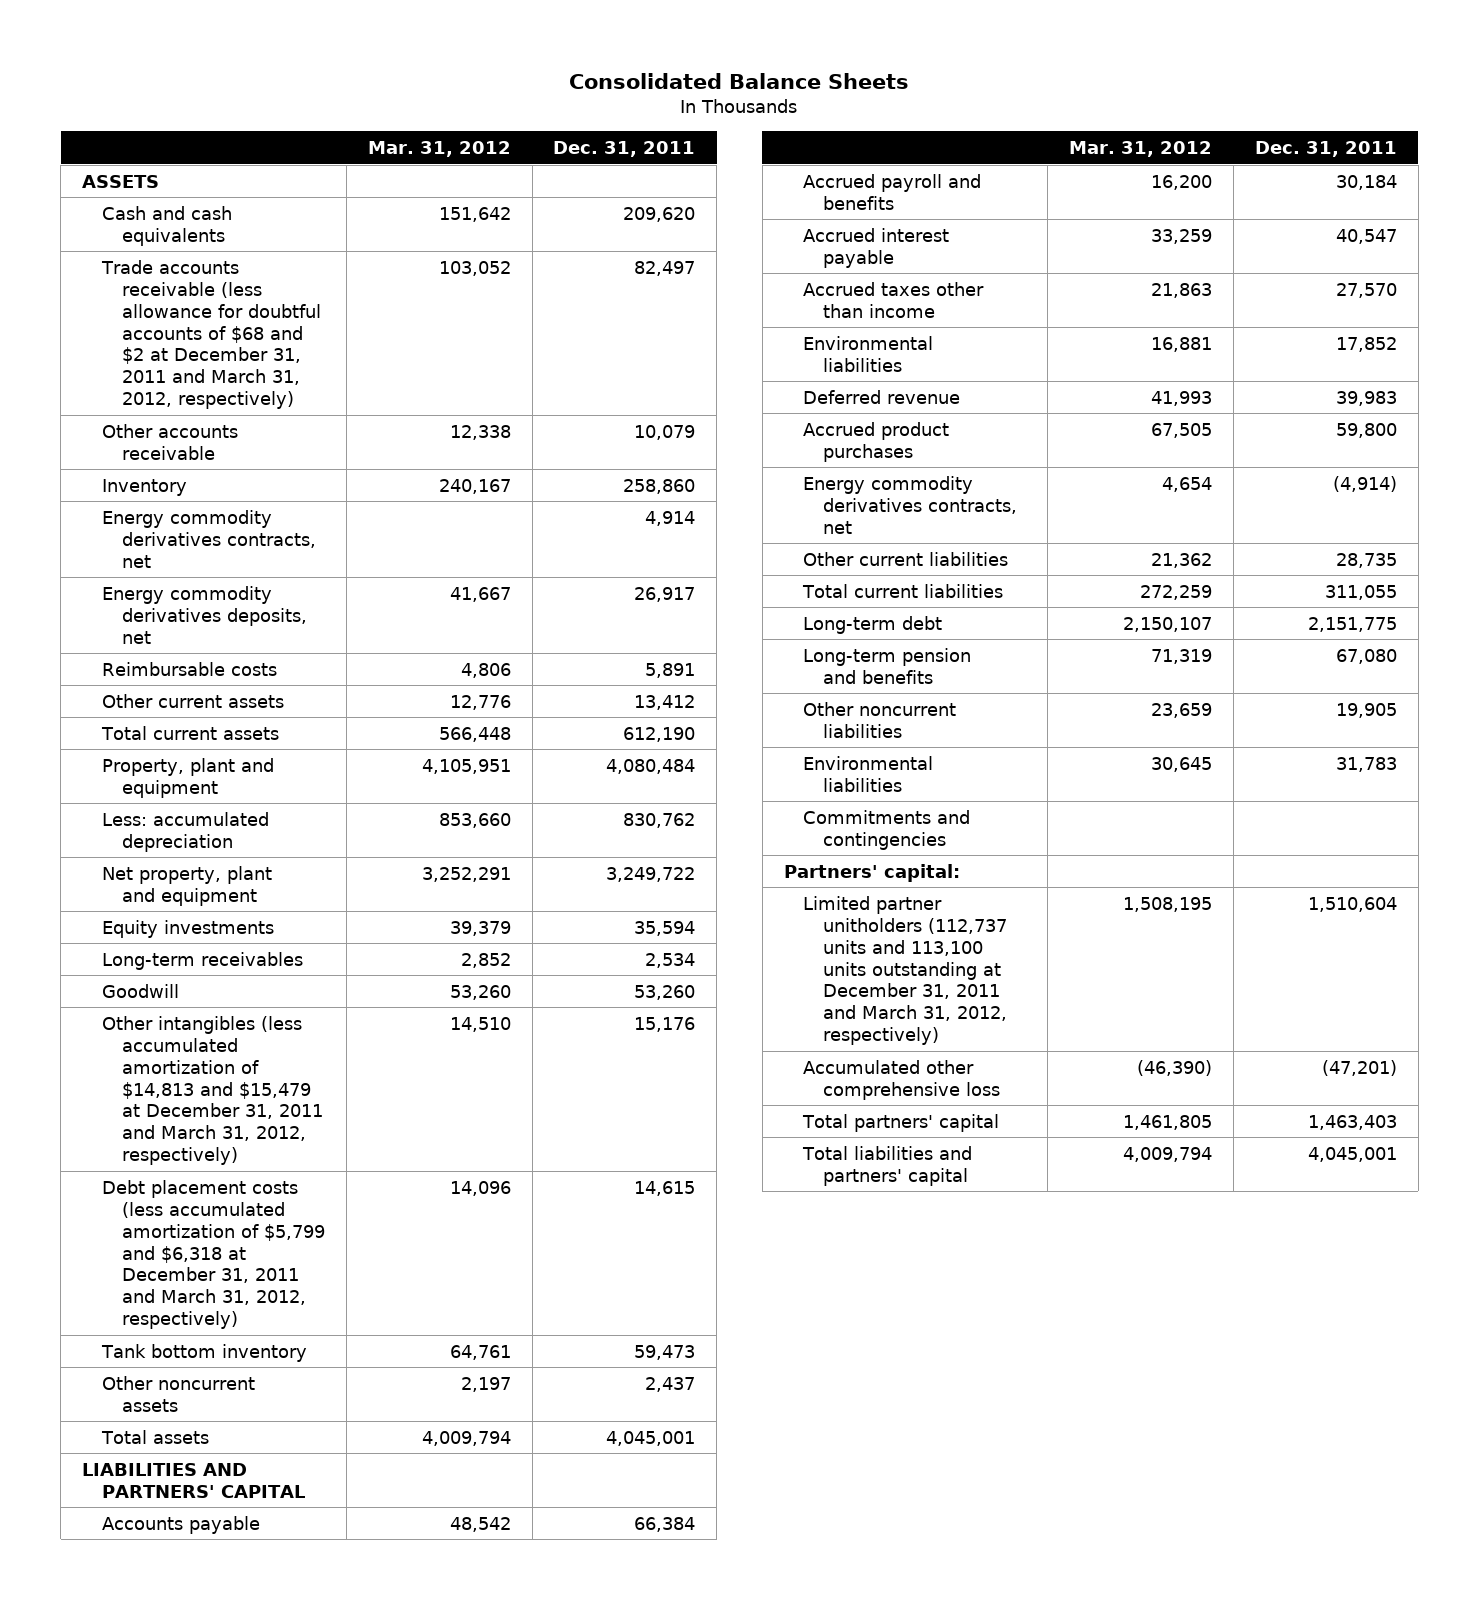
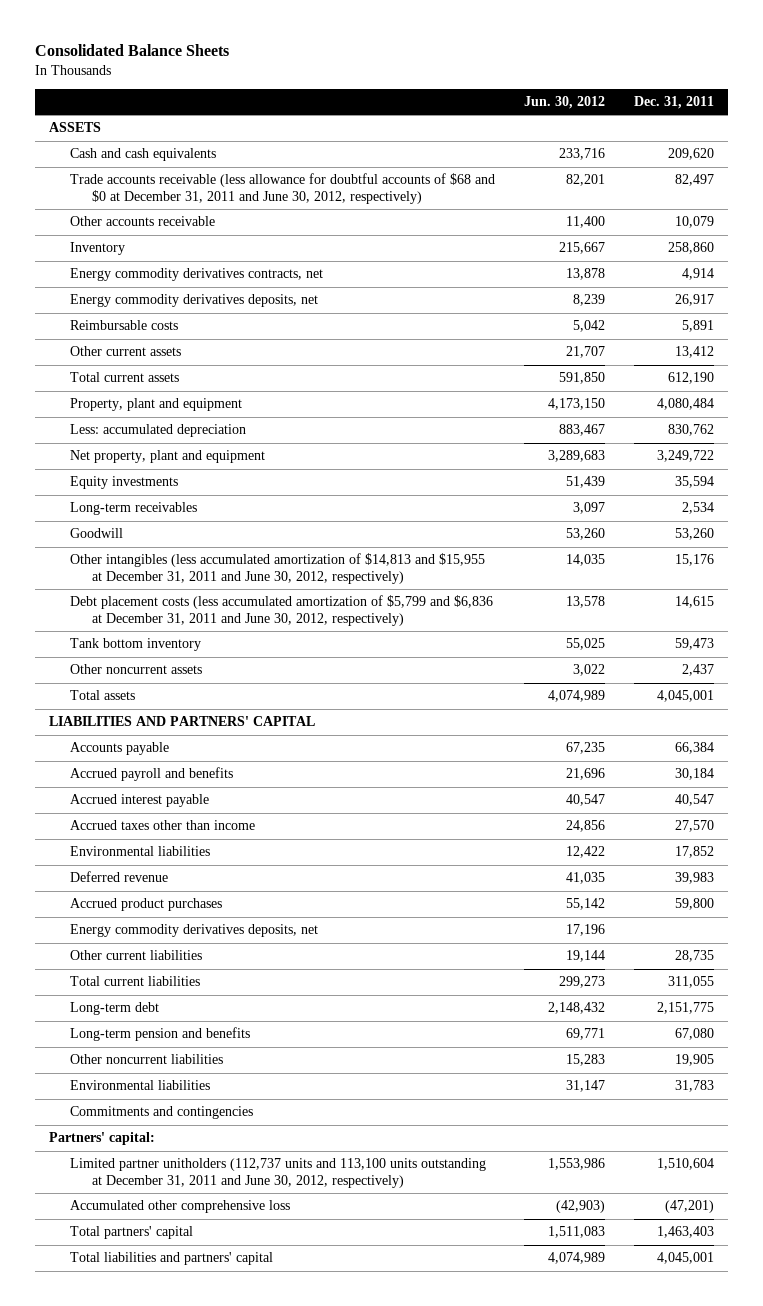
- | Mar. 31, 2012 | Dec. 31, 2011
+ | Jun. 30, 2012 | Dec. 31, 2011
- Trade accounts receivable (less allowance for doubtful accounts of $68 and $2 at December 31, 2011 and March 31, 2012, respectively) | 103,052 | 82,497
+ Trade accounts receivable (less allowance for doubtful accounts of $68 and $0 at December 31, 2011 and June 30, 2012, respectively) | 82,201 | 82,497
- Other intangibles (less accumulated amortization of $14,813 and $15,479 at December 31, 2011 and March 31, 2012, respectively) | 14,510 | 15,176
- Debt placement costs (less accumulated amortization of $5,799 and $6,318 at December 31, 2011 and March 31, 2012, respectively) | 14,096 | 14,615
+ Other intangibles (less accumulated amortization of $14,813 and $15,955 at December 31, 2011 and June 30, 2012, respectively) | 14,035 | 15,176
+ Debt placement costs (less accumulated amortization of $5,799 and $6,836 at December 31, 2011 and June 30, 2012, respectively) | 13,578 | 14,615
- Energy commodity derivatives contracts, net | 4,654 | (4,914)
+ Energy commodity derivatives deposits, net | 17,196 |
- Limited partner unitholders (112,737 units and 113,100 units outstanding at December 31, 2011 and March 31, 2012, respectively) | 1,508,195 | 1,510,604
+ Limited partner unitholders (112,737 units and 113,100 units outstanding at December 31, 2011 and June 30, 2012, respectively) | 1,553,986 | 1,510,604

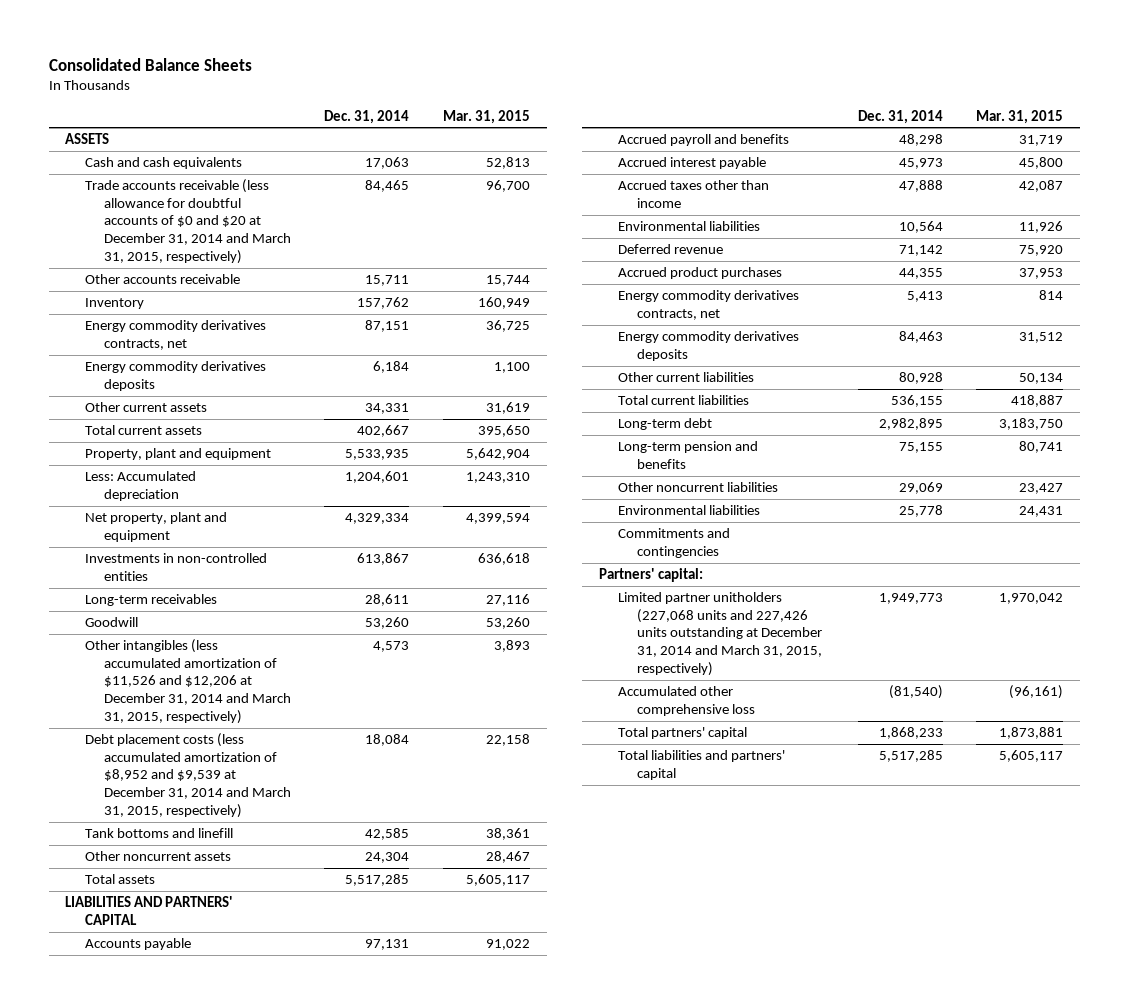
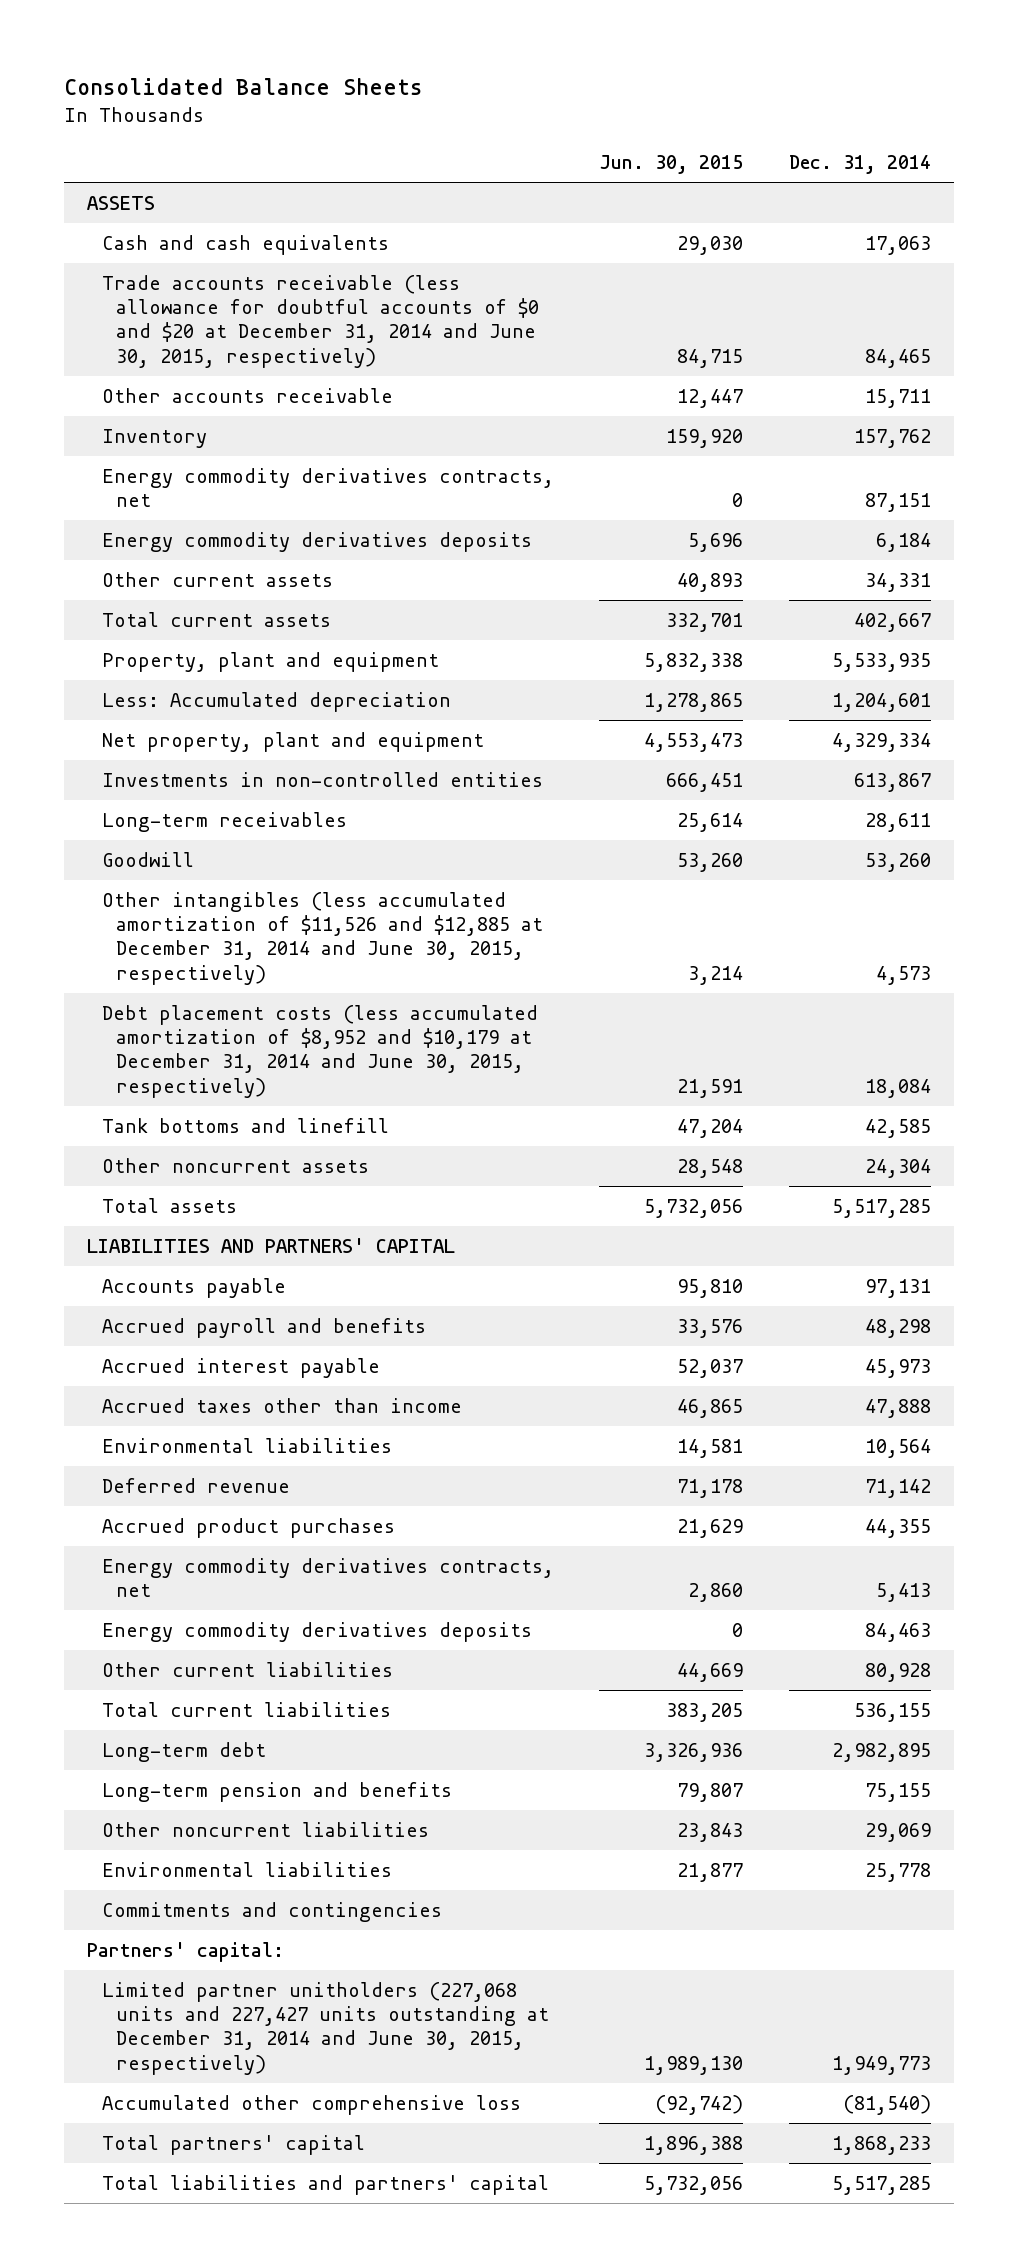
- | Dec. 31, 2014 | Mar. 31, 2015
+ | Jun. 30, 2015 | Dec. 31, 2014
- Trade accounts receivable (less allowance for doubtful accounts of $0 and $20 at December 31, 2014 and March 31, 2015, respectively) | 84,465 | 96,700
+ Trade accounts receivable (less allowance for doubtful accounts of $0 and $20 at December 31, 2014 and June 30, 2015, respectively) | 84,715 | 84,465
- Other intangibles (less accumulated amortization of $11,526 and $12,206 at December 31, 2014 and March 31, 2015, respectively) | 4,573 | 3,893
- Debt placement costs (less accumulated amortization of $8,952 and $9,539 at December 31, 2014 and March 31, 2015, respectively) | 18,084 | 22,158
+ Other intangibles (less accumulated amortization of $11,526 and $12,885 at December 31, 2014 and June 30, 2015, respectively) | 3,214 | 4,573
+ Debt placement costs (less accumulated amortization of $8,952 and $10,179 at December 31, 2014 and June 30, 2015, respectively) | 21,591 | 18,084
- Limited partner unitholders (227,068 units and 227,426 units outstanding at December 31, 2014 and March 31, 2015, respectively) | 1,949,773 | 1,970,042
+ Limited partner unitholders (227,068 units and 227,427 units outstanding at December 31, 2014 and June 30, 2015, respectively) | 1,989,130 | 1,949,773

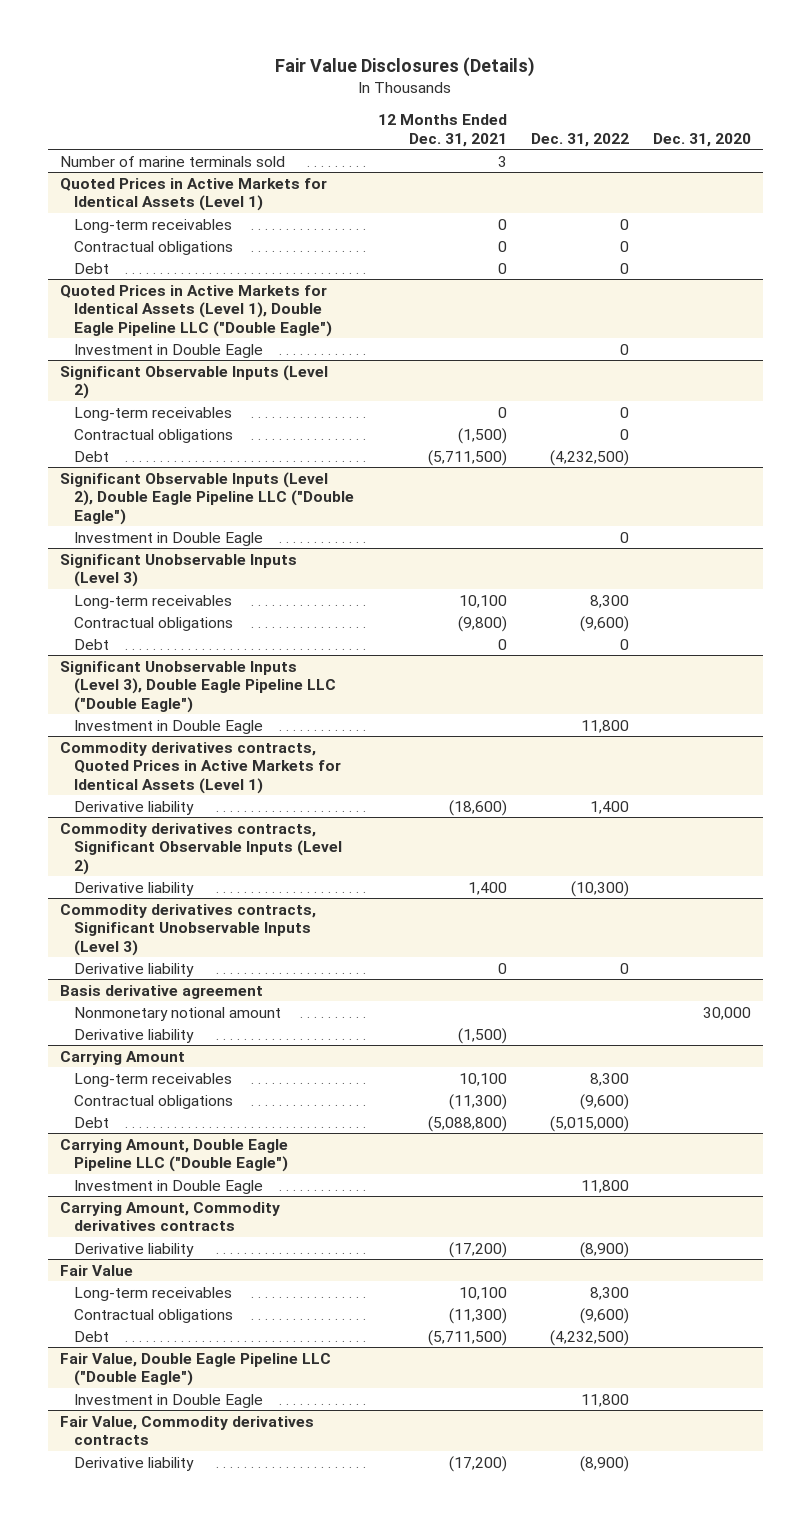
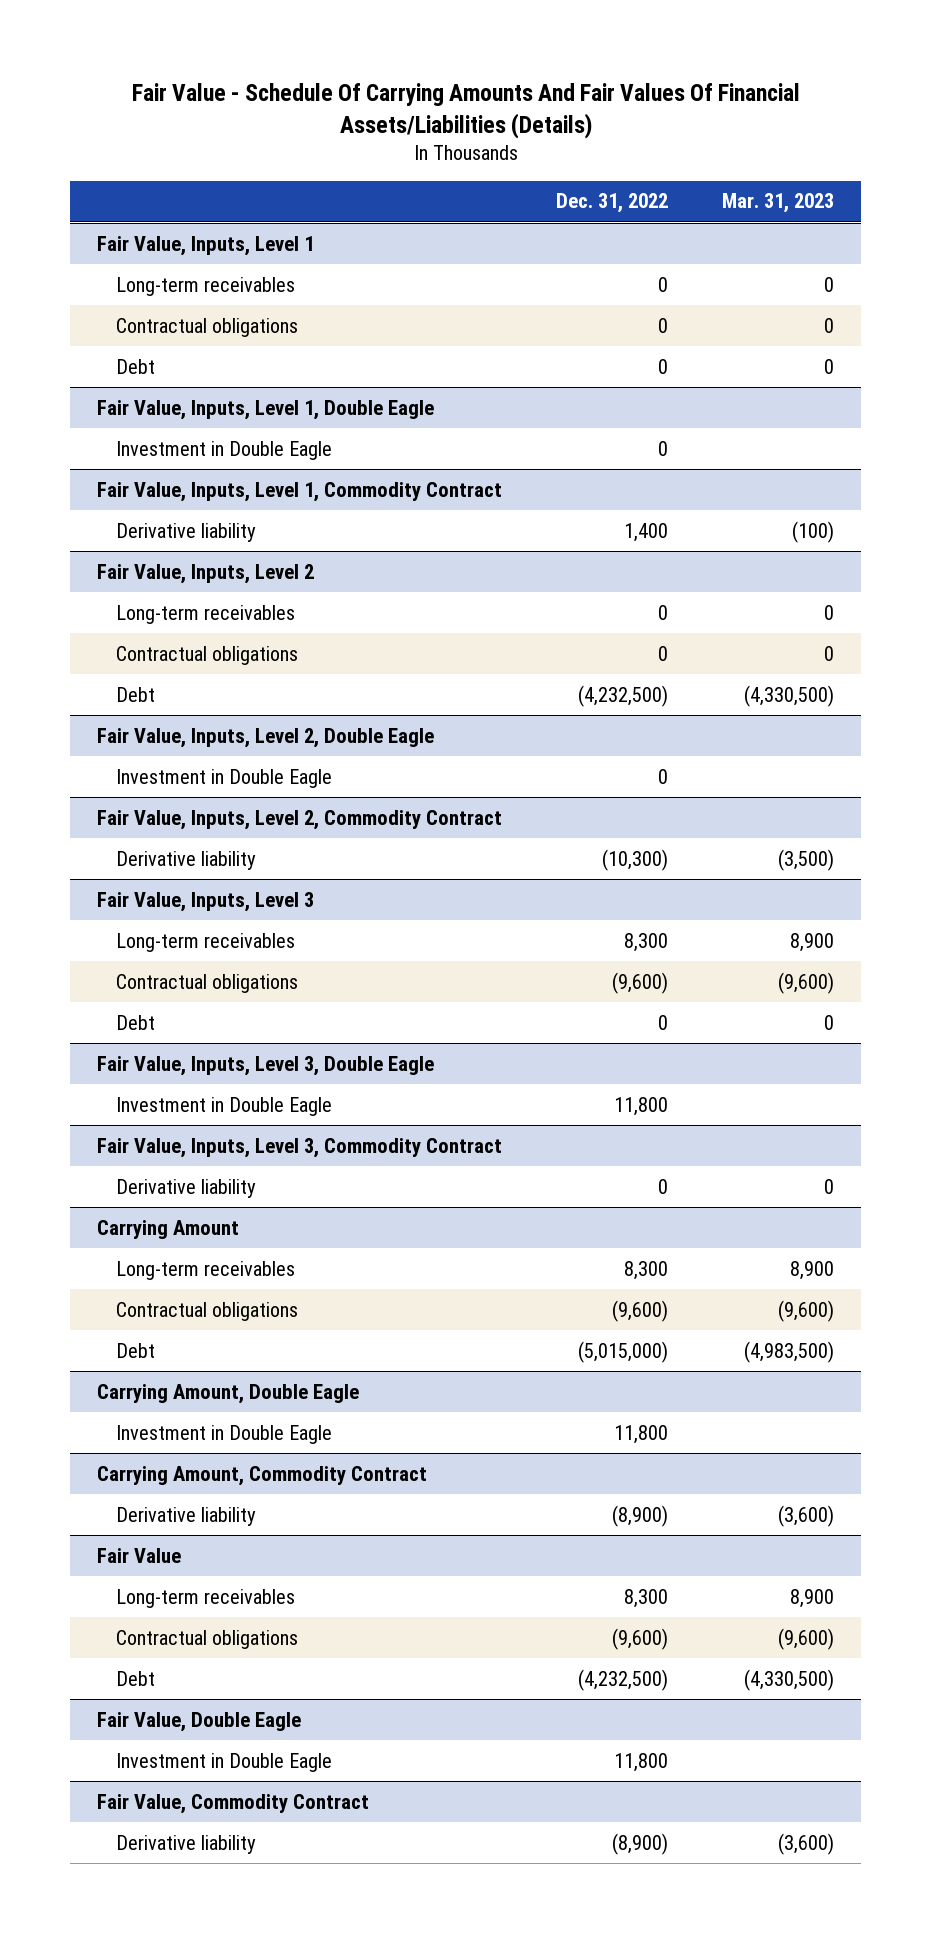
- Fair Value Disclosures (Details)
+ Fair Value - Schedule Of Carrying Amounts And Fair Values Of Financial Assets/Liabilities (Details)
- | 12 Months Ended Dec. 31, 2021 | Dec. 31, 2022 | Dec. 31, 2020
+ | Dec. 31, 2022 | Mar. 31, 2023
- Number of marine terminals sold | 3 | |
- Quoted Prices in Active Markets for Identical Assets (Level 1)
+ Fair Value, Inputs, Level 1
- Quoted Prices in Active Markets for Identical Assets (Level 1), Double Eagle Pipeline LLC ("Double Eagle")
+ Fair Value, Inputs, Level 1, Double Eagle
- Significant Observable Inputs (Level 2)
+ Fair Value, Inputs, Level 1, Commodity Contract
+ Derivative liability | 1,400 | (100)
+ Fair Value, Inputs, Level 2
- Significant Observable Inputs (Level 2), Double Eagle Pipeline LLC ("Double Eagle")
+ Fair Value, Inputs, Level 2, Double Eagle
- Significant Unobservable Inputs (Level 3)
+ Fair Value, Inputs, Level 2, Commodity Contract
+ Derivative liability | (10,300) | (3,500)
+ Fair Value, Inputs, Level 3
- Significant Unobservable Inputs (Level 3), Double Eagle Pipeline LLC ("Double Eagle")
+ Fair Value, Inputs, Level 3, Double Eagle
- Commodity derivatives contracts, Quoted Prices in Active Markets for Identical Assets (Level 1)
- Derivative liability | (18,600) | 1,400 |
- Commodity derivatives contracts, Significant Observable Inputs (Level 2)
- Derivative liability | 1,400 | (10,300) |
- Commodity derivatives contracts, Significant Unobservable Inputs (Level 3)
+ Fair Value, Inputs, Level 3, Commodity Contract
- Basis derivative agreement
- Nonmonetary notional amount | | | 30,000
- Derivative liability | (1,500) | |
- Carrying Amount, Double Eagle Pipeline LLC ("Double Eagle")
+ Carrying Amount, Double Eagle
- Carrying Amount, Commodity derivatives contracts
+ Carrying Amount, Commodity Contract
- Fair Value, Double Eagle Pipeline LLC ("Double Eagle")
+ Fair Value, Double Eagle
- Fair Value, Commodity derivatives contracts
+ Fair Value, Commodity Contract

